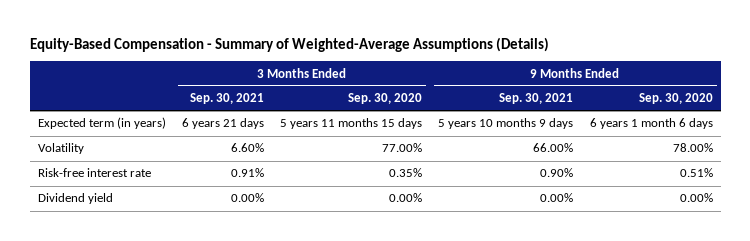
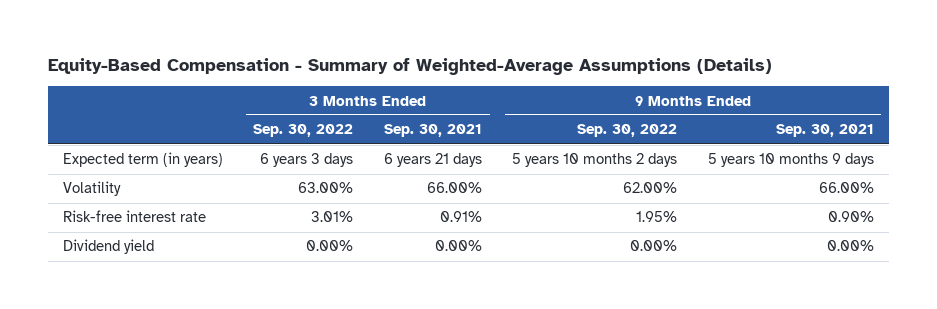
- | 3 Months Ended Sep. 30, 2021 | 3 Months Ended Sep. 30, 2020 | 9 Months Ended Sep. 30, 2021 | 9 Months Ended Sep. 30, 2020
+ | 3 Months Ended Sep. 30, 2022 | 3 Months Ended Sep. 30, 2021 | 9 Months Ended Sep. 30, 2022 | 9 Months Ended Sep. 30, 2021
- Volatility | 6.60% | 77.00% | 66.00% | 78.00%
+ Volatility | 63.00% | 66.00% | 62.00% | 66.00%

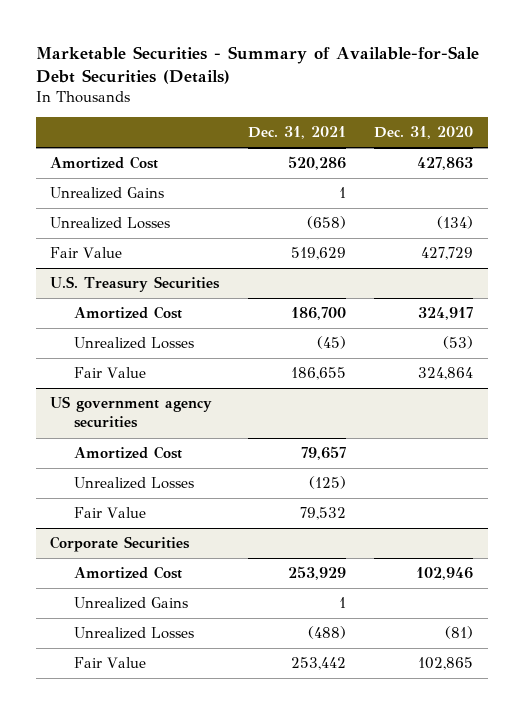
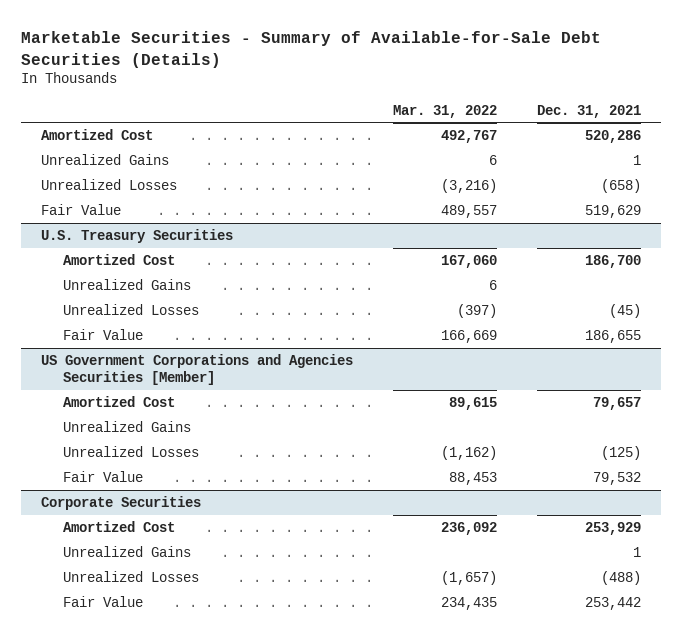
- | Dec. 31, 2021 | Dec. 31, 2020
+ | Mar. 31, 2022 | Dec. 31, 2021
@ U.S. Treasury Securities
+ Unrealized Gains | 6 |
- US government agency securities
+ US Government Corporations and Agencies Securities [Member]
+ Unrealized Gains

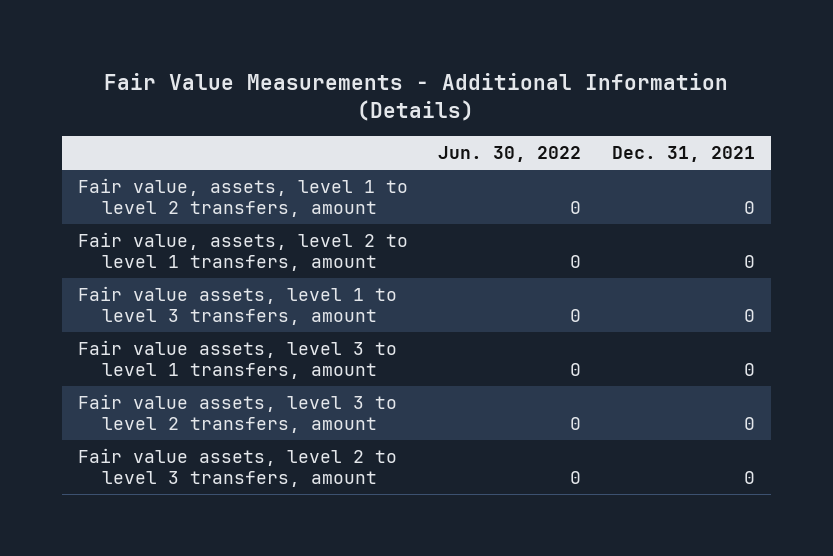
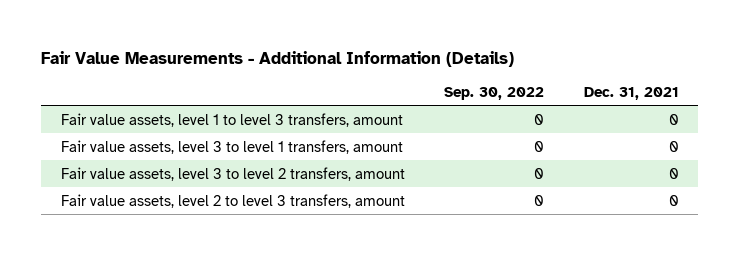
- | Jun. 30, 2022 | Dec. 31, 2021
+ | Sep. 30, 2022 | Dec. 31, 2021
- Fair value, assets, level 1 to level 2 transfers, amount | 0 | 0
- Fair value, assets, level 2 to level 1 transfers, amount | 0 | 0

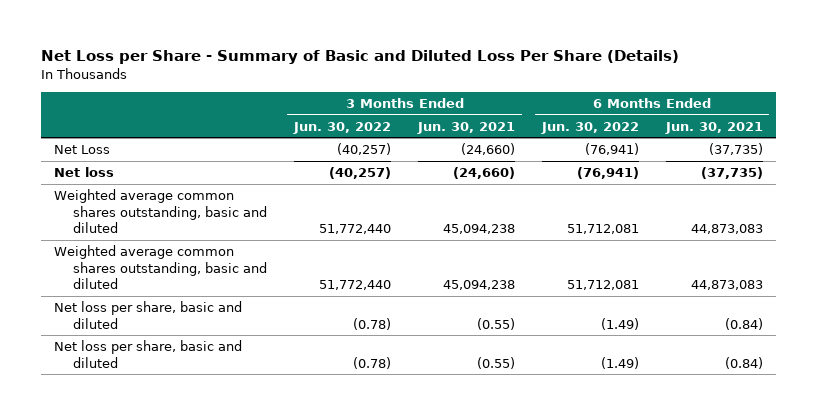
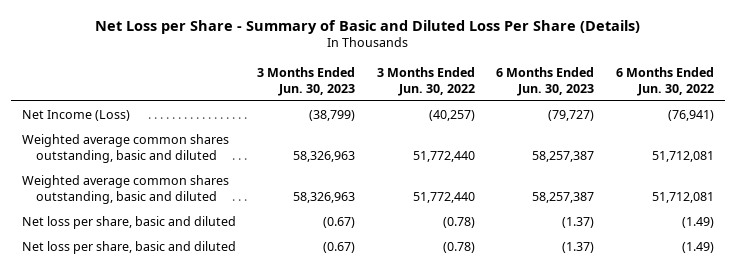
- | 3 Months Ended Jun. 30, 2022 | 3 Months Ended Jun. 30, 2021 | 6 Months Ended Jun. 30, 2022 | 6 Months Ended Jun. 30, 2021
+ | 3 Months Ended Jun. 30, 2023 | 3 Months Ended Jun. 30, 2022 | 6 Months Ended Jun. 30, 2023 | 6 Months Ended Jun. 30, 2022
- Net Loss | (40,257) | (24,660) | (76,941) | (37,735)
- Net loss | (40,257) | (24,660) | (76,941) | (37,735)
+ Net Income (Loss) | (38,799) | (40,257) | (79,727) | (76,941)

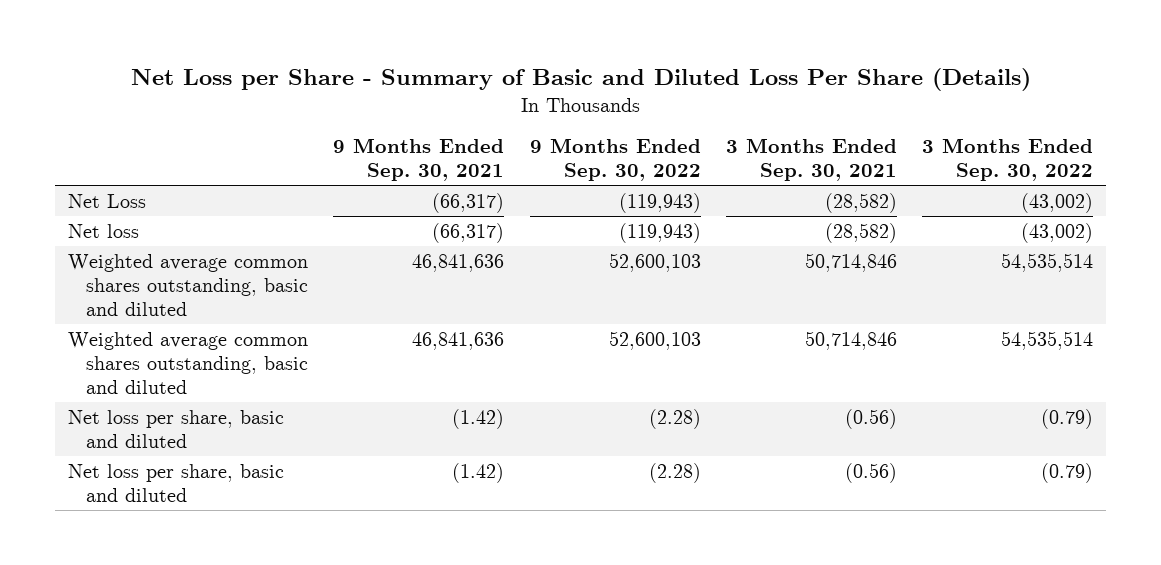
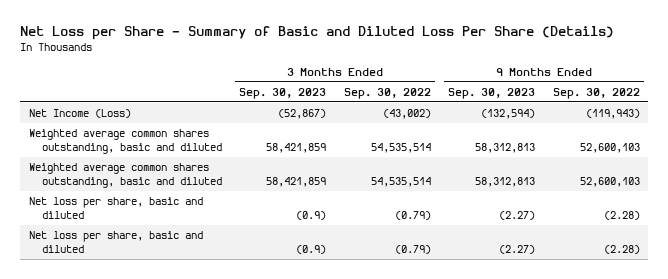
- | 9 Months Ended Sep. 30, 2021 | 9 Months Ended Sep. 30, 2022 | 3 Months Ended Sep. 30, 2021 | 3 Months Ended Sep. 30, 2022
+ | 3 Months Ended Sep. 30, 2023 | 3 Months Ended Sep. 30, 2022 | 9 Months Ended Sep. 30, 2023 | 9 Months Ended Sep. 30, 2022
- Net Loss | (66,317) | (119,943) | (28,582) | (43,002)
- Net loss | (66,317) | (119,943) | (28,582) | (43,002)
+ Net Income (Loss) | (52,867) | (43,002) | (132,594) | (119,943)

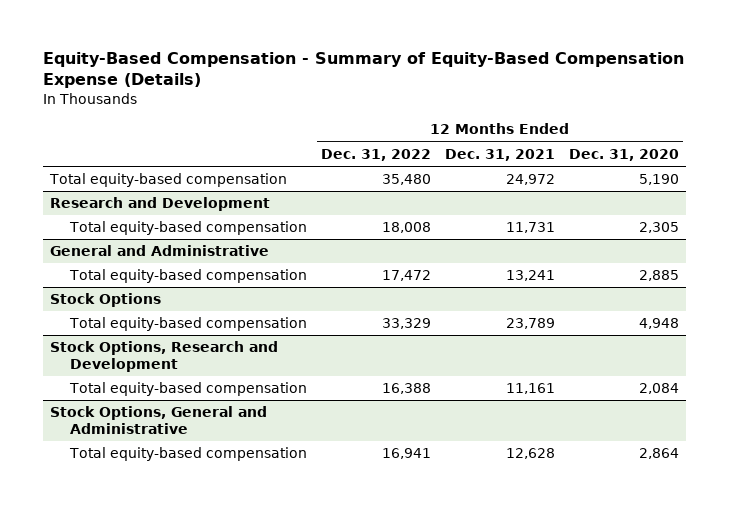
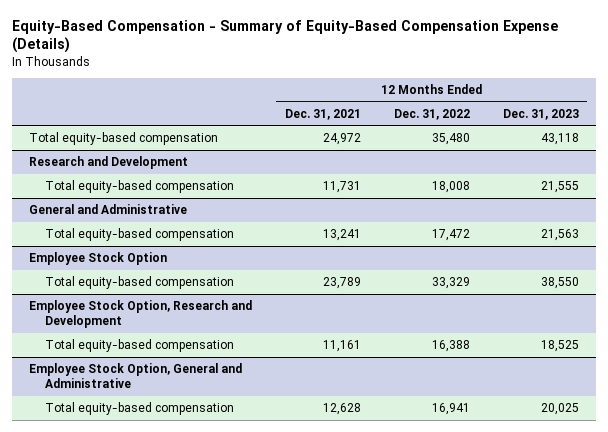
- | 12 Months Ended Dec. 31, 2022 | 12 Months Ended Dec. 31, 2021 | 12 Months Ended Dec. 31, 2020
+ | 12 Months Ended Dec. 31, 2021 | 12 Months Ended Dec. 31, 2022 | 12 Months Ended Dec. 31, 2023
- Stock Options
+ Employee Stock Option
- Stock Options, Research and Development
+ Employee Stock Option, Research and Development
- Stock Options, General and Administrative
+ Employee Stock Option, General and Administrative

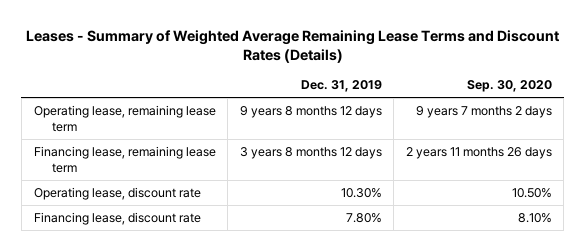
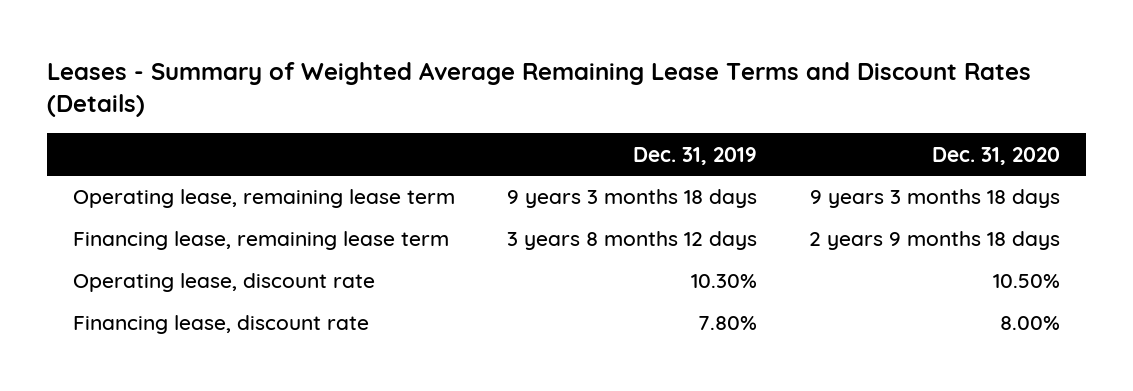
- | Dec. 31, 2019 | Sep. 30, 2020
+ | Dec. 31, 2019 | Dec. 31, 2020
- Operating lease, remaining lease term | 9 years 8 months 12 days | 9 years 7 months 2 days
+ Operating lease, remaining lease term | 9 years 3 months 18 days | 9 years 3 months 18 days

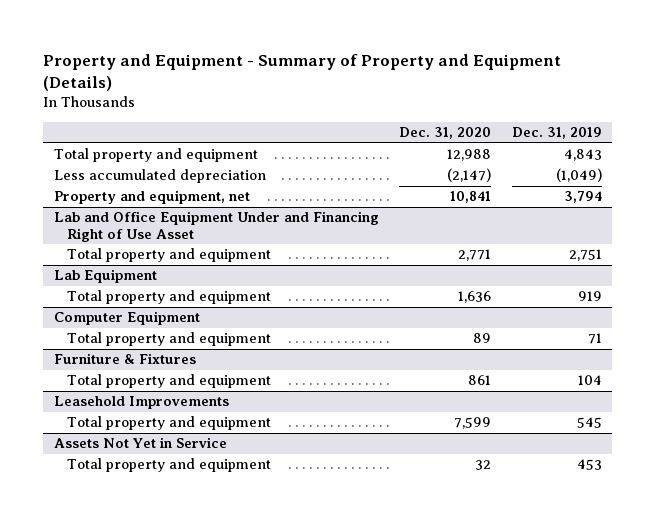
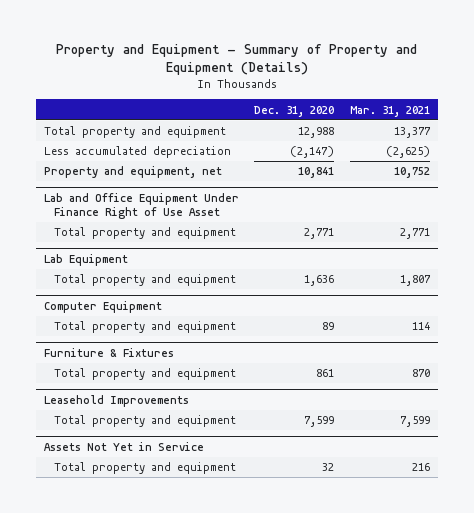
- | Dec. 31, 2020 | Dec. 31, 2019
+ | Dec. 31, 2020 | Mar. 31, 2021
- Lab and Office Equipment Under and Financing Right of Use Asset
+ Lab and Office Equipment Under Finance Right of Use Asset

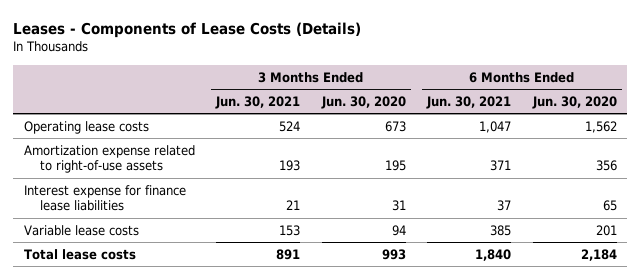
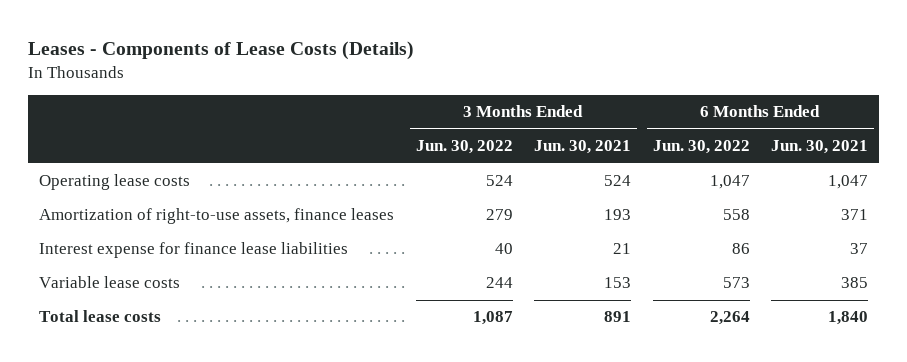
- | 3 Months Ended Jun. 30, 2021 | 3 Months Ended Jun. 30, 2020 | 6 Months Ended Jun. 30, 2021 | 6 Months Ended Jun. 30, 2020
+ | 3 Months Ended Jun. 30, 2022 | 3 Months Ended Jun. 30, 2021 | 6 Months Ended Jun. 30, 2022 | 6 Months Ended Jun. 30, 2021
- Amortization expense related to right-of-use assets | 193 | 195 | 371 | 356
+ Amortization of right-to-use assets, finance leases | 279 | 193 | 558 | 371

